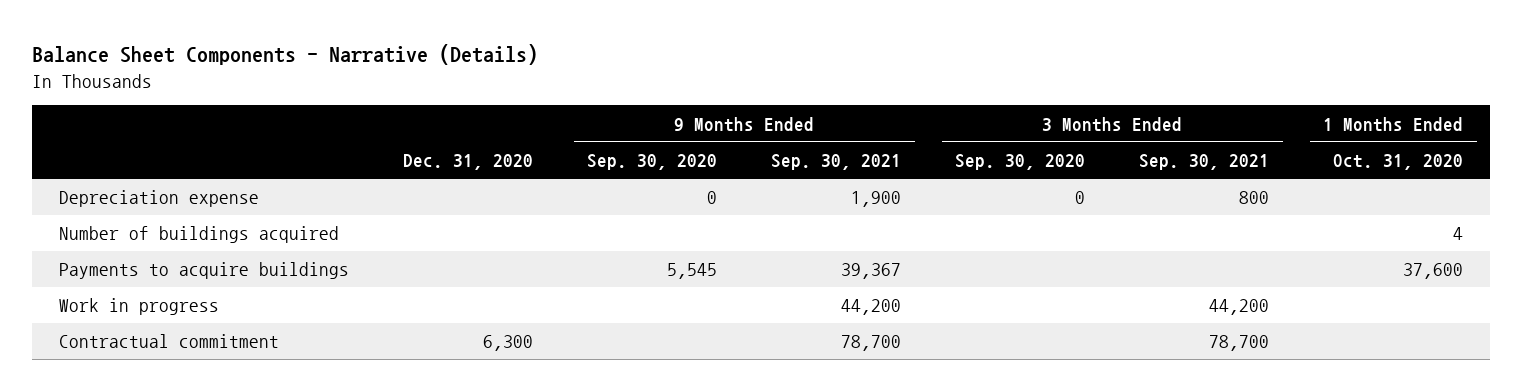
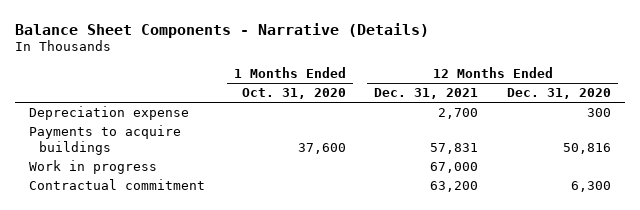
- | Dec. 31, 2020 | 9 Months Ended Sep. 30, 2020 | 9 Months Ended Sep. 30, 2021 | 3 Months Ended Sep. 30, 2020 | 3 Months Ended Sep. 30, 2021 | 1 Months Ended Oct. 31, 2020
+ | 1 Months Ended Oct. 31, 2020 | 12 Months Ended Dec. 31, 2021 | 12 Months Ended Dec. 31, 2020
- Number of buildings acquired | | | | | | 4

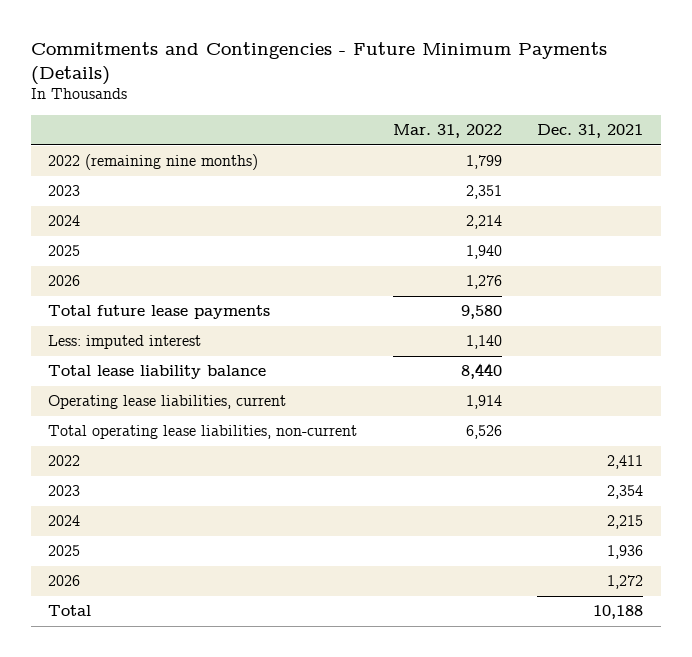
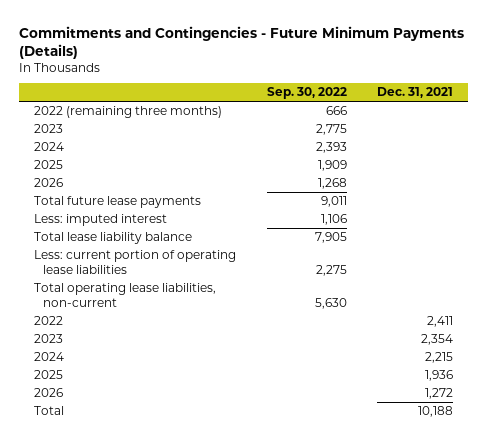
- | Mar. 31, 2022 | Dec. 31, 2021
+ | Sep. 30, 2022 | Dec. 31, 2021
- 2022 (remaining nine months) | 1,799 |
+ 2022 (remaining three months) | 666 |
- Operating lease liabilities, current | 1,914 |
+ Less: current portion of operating lease liabilities | 2,275 |

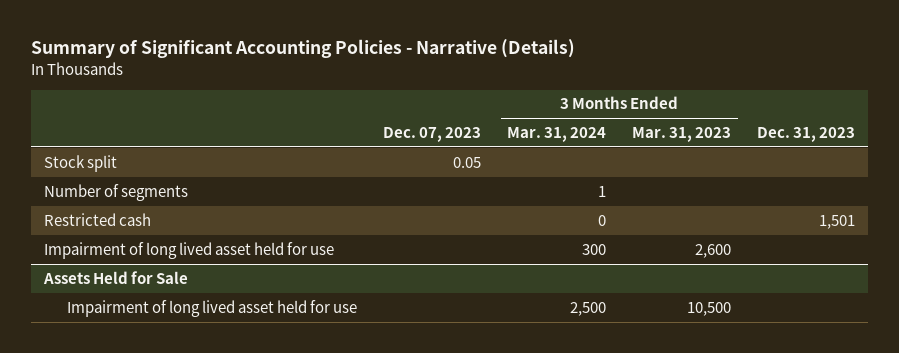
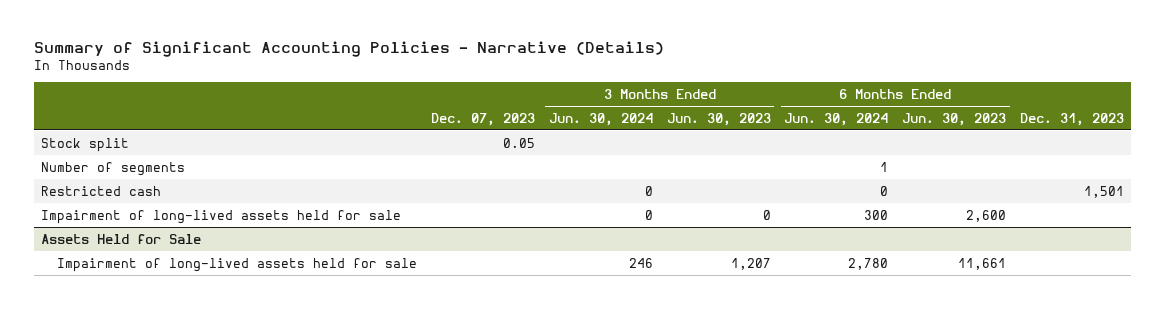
- | Dec. 07, 2023 | 3 Months Ended Mar. 31, 2024 | 3 Months Ended Mar. 31, 2023 | Dec. 31, 2023
+ | Dec. 07, 2023 | 3 Months Ended Jun. 30, 2024 | 3 Months Ended Jun. 30, 2023 | 6 Months Ended Jun. 30, 2024 | 6 Months Ended Jun. 30, 2023 | Dec. 31, 2023
- Impairment of long lived asset held for use | | 300 | 2,600 |
+ Impairment of long-lived assets held for sale | | 0 | 0 | 300 | 2,600 |
@ Assets Held for Sale
- Impairment of long lived asset held for use | | 2,500 | 10,500 |
+ Impairment of long-lived assets held for sale | | 246 | 1,207 | 2,780 | 11,661 |

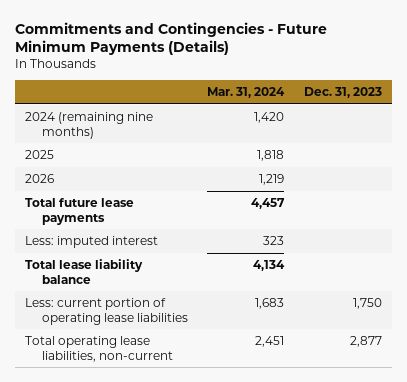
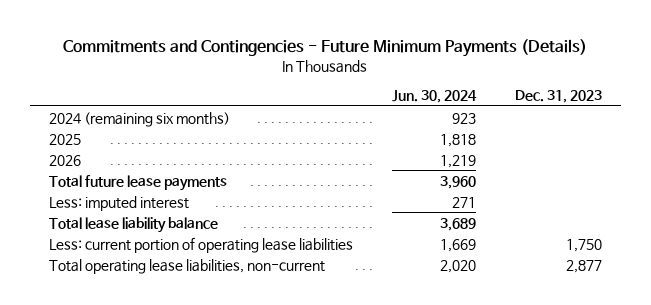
- | Mar. 31, 2024 | Dec. 31, 2023
+ | Jun. 30, 2024 | Dec. 31, 2023
- 2024 (remaining nine months) | 1,420 |
+ 2024 (remaining six months) | 923 |

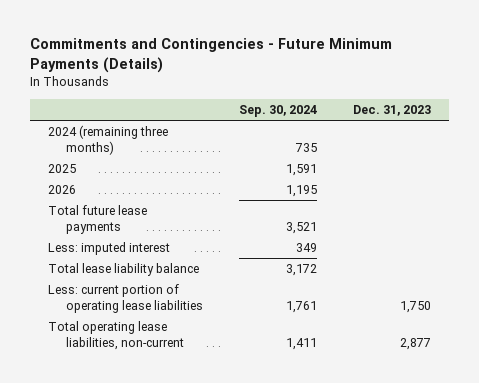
- | Jun. 30, 2024 | Dec. 31, 2023
+ | Sep. 30, 2024 | Dec. 31, 2023
- 2024 (remaining six months) | 923 |
+ 2024 (remaining three months) | 735 |

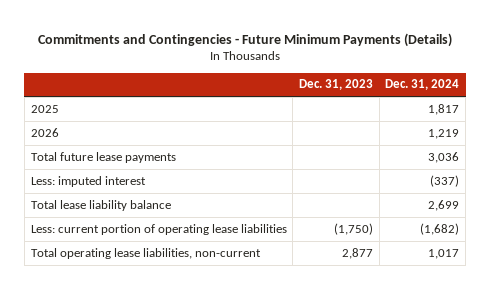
- | Sep. 30, 2024 | Dec. 31, 2023
+ | Dec. 31, 2023 | Dec. 31, 2024
- 2024 (remaining three months) | 735 |
- Less: current portion of operating lease liabilities | 1,761 | 1,750
+ Less: current portion of operating lease liabilities | (1,750) | (1,682)

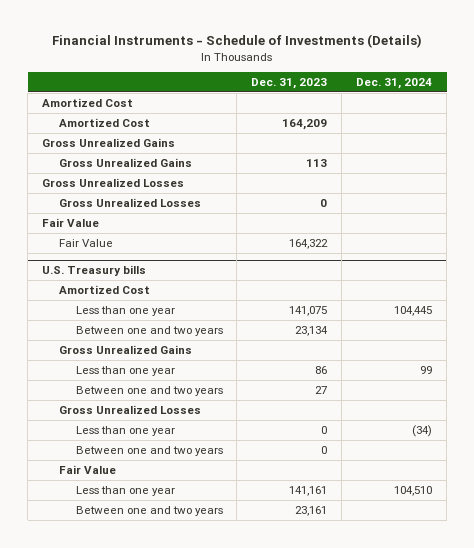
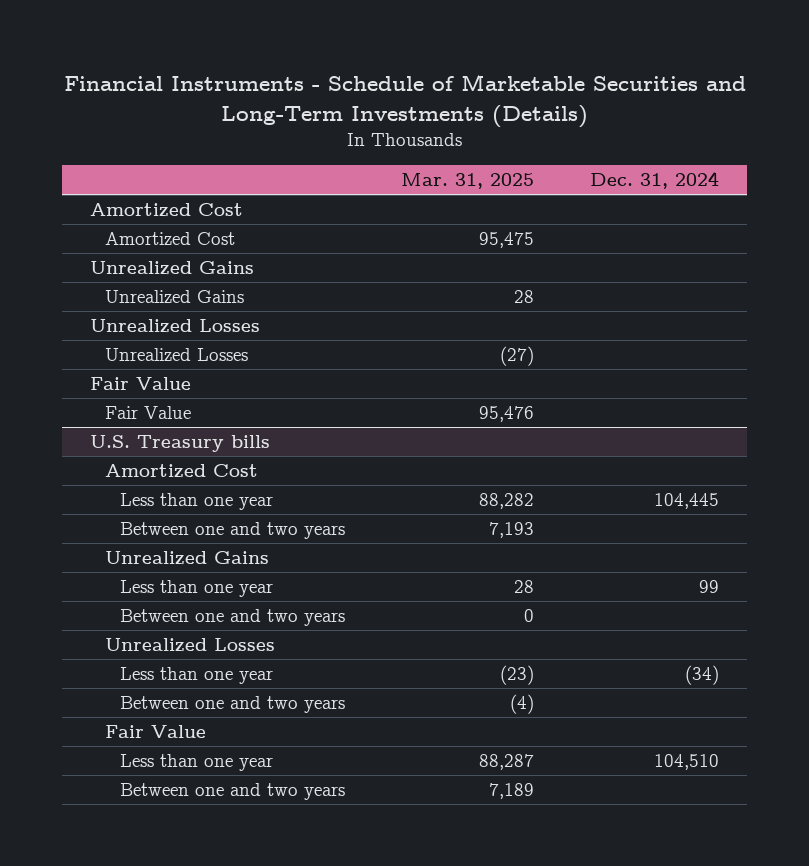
- Financial Instruments - Schedule of Investments (Details)
+ Financial Instruments - Schedule of Marketable Securities and Long-Term Investments (Details)
- | Dec. 31, 2023 | Dec. 31, 2024
+ | Mar. 31, 2025 | Dec. 31, 2024
- Gross Unrealized Gains
- Gross Unrealized Gains | 113 |
- Gross Unrealized Losses
- Gross Unrealized Losses | 0 |
+ Unrealized Gains
+ Unrealized Gains | 28 |
+ Unrealized Losses
+ Unrealized Losses | (27) |
@ U.S. Treasury bills
- Gross Unrealized Gains
+ Unrealized Gains
- Gross Unrealized Losses
+ Unrealized Losses

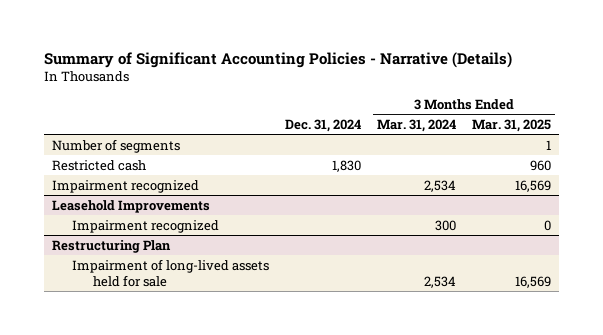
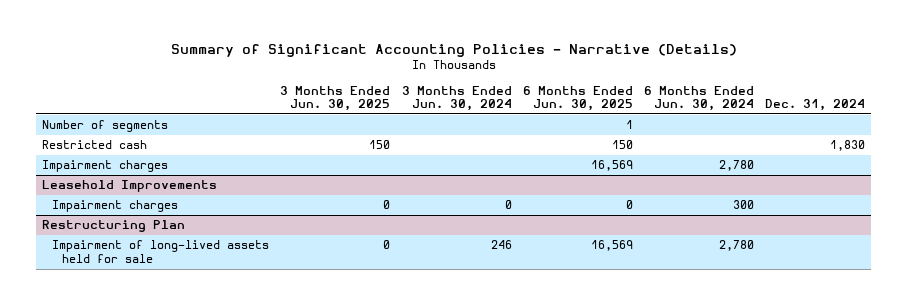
- | Dec. 31, 2024 | 3 Months Ended Mar. 31, 2024 | 3 Months Ended Mar. 31, 2025
+ | 3 Months Ended Jun. 30, 2025 | 3 Months Ended Jun. 30, 2024 | 6 Months Ended Jun. 30, 2025 | 6 Months Ended Jun. 30, 2024 | Dec. 31, 2024
- Impairment recognized | | 2,534 | 16,569
+ Impairment charges | | | 16,569 | 2,780 |
@ Leasehold Improvements
- Impairment recognized | | 300 | 0
+ Impairment charges | 0 | 0 | 0 | 300 |

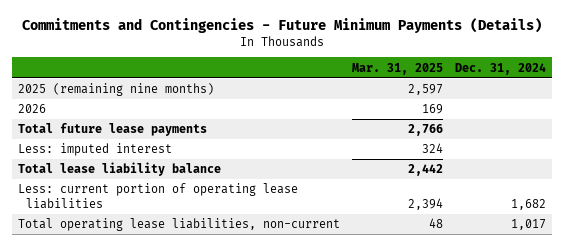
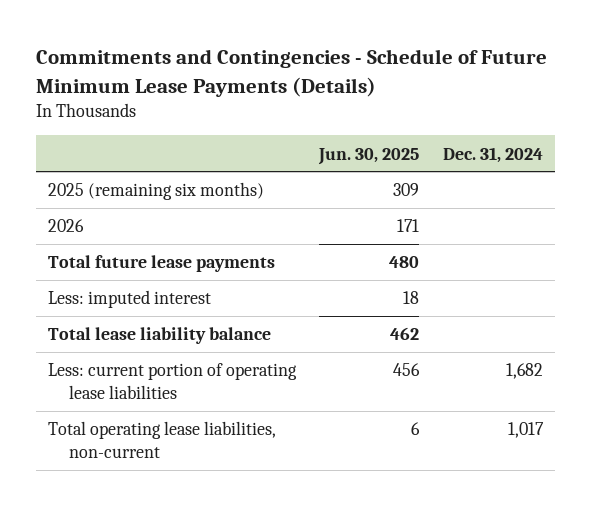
- Commitments and Contingencies - Future Minimum Payments (Details)
+ Commitments and Contingencies - Schedule of Future Minimum Lease Payments (Details)
- | Mar. 31, 2025 | Dec. 31, 2024
+ | Jun. 30, 2025 | Dec. 31, 2024
- 2025 (remaining nine months) | 2,597 |
+ 2025 (remaining six months) | 309 |

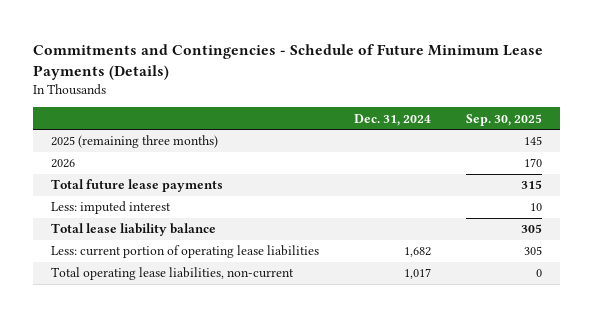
- | Jun. 30, 2025 | Dec. 31, 2024
+ | Dec. 31, 2024 | Sep. 30, 2025
- 2025 (remaining six months) | 309 |
+ 2025 (remaining three months) | | 145

